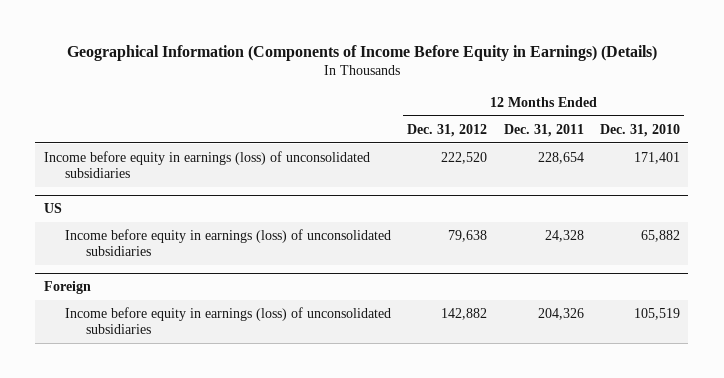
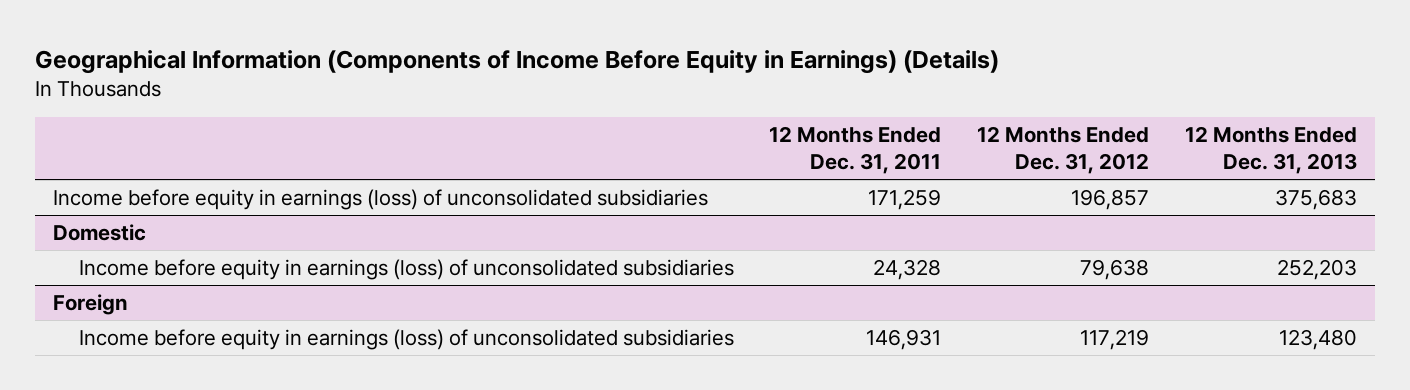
- | 12 Months Ended Dec. 31, 2012 | 12 Months Ended Dec. 31, 2011 | 12 Months Ended Dec. 31, 2010
+ | 12 Months Ended Dec. 31, 2011 | 12 Months Ended Dec. 31, 2012 | 12 Months Ended Dec. 31, 2013
- Income before equity in earnings (loss) of unconsolidated subsidiaries | 222,520 | 228,654 | 171,401
- US
+ Income before equity in earnings (loss) of unconsolidated subsidiaries | 171,259 | 196,857 | 375,683
+ Domestic
@ Foreign
- Income before equity in earnings (loss) of unconsolidated subsidiaries | 142,882 | 204,326 | 105,519
+ Income before equity in earnings (loss) of unconsolidated subsidiaries | 146,931 | 117,219 | 123,480

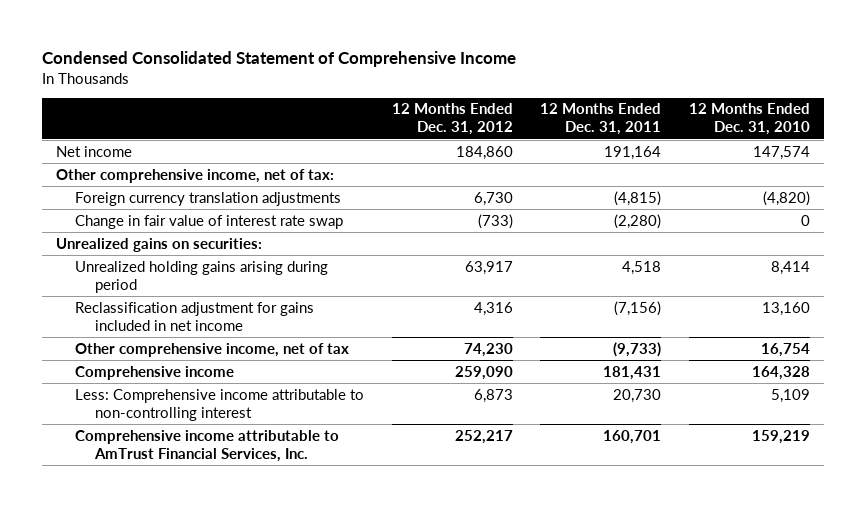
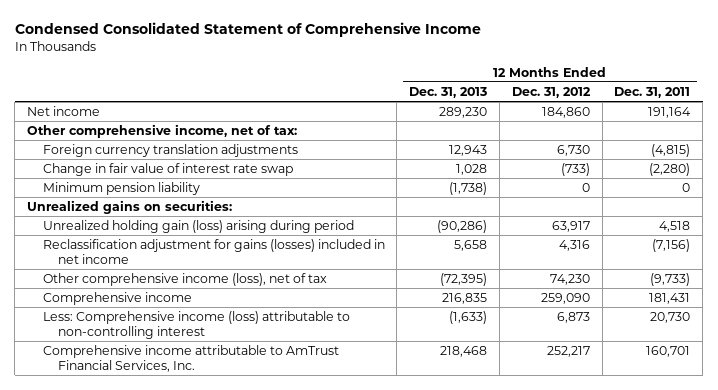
- | 12 Months Ended Dec. 31, 2012 | 12 Months Ended Dec. 31, 2011 | 12 Months Ended Dec. 31, 2010
+ | 12 Months Ended Dec. 31, 2013 | 12 Months Ended Dec. 31, 2012 | 12 Months Ended Dec. 31, 2011
+ Minimum pension liability | (1,738) | 0 | 0
- Unrealized holding gains arising during period | 63,917 | 4,518 | 8,414
- Reclassification adjustment for gains included in net income | 4,316 | (7,156) | 13,160
- Other comprehensive income, net of tax | 74,230 | (9,733) | 16,754
+ Unrealized holding gain (loss) arising during period | (90,286) | 63,917 | 4,518
+ Reclassification adjustment for gains (losses) included in net income | 5,658 | 4,316 | (7,156)
+ Other comprehensive income (loss), net of tax | (72,395) | 74,230 | (9,733)
- Less: Comprehensive income attributable to non-controlling interest | 6,873 | 20,730 | 5,109
+ Less: Comprehensive income (loss) attributable to non-controlling interest | (1,633) | 6,873 | 20,730

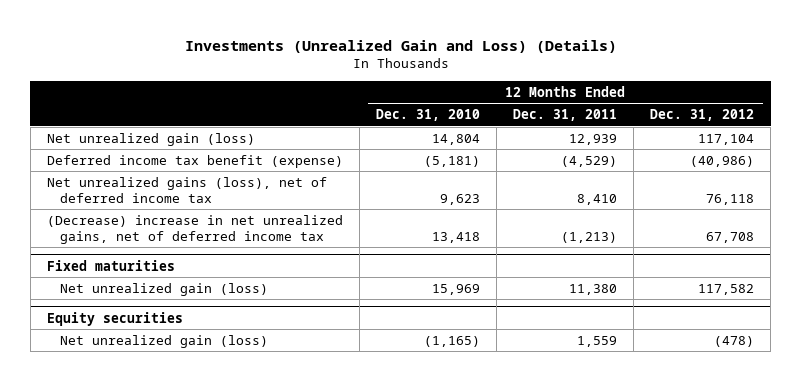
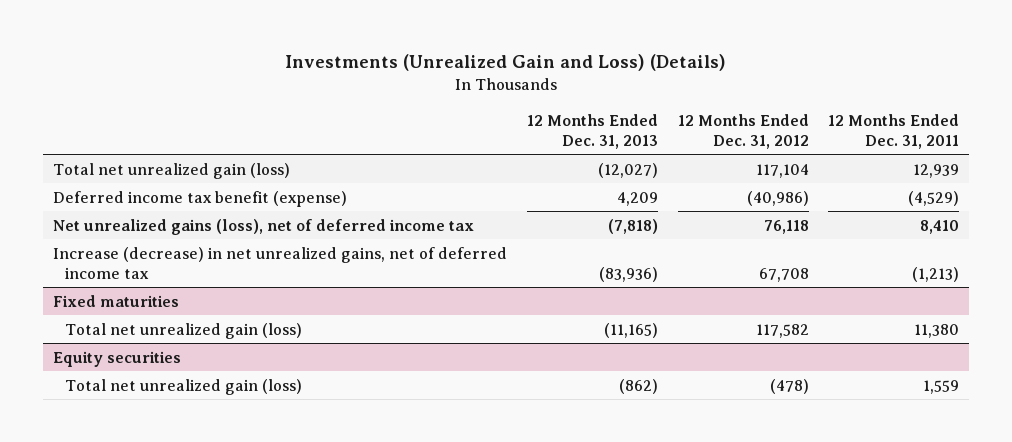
- | 12 Months Ended Dec. 31, 2010 | 12 Months Ended Dec. 31, 2011 | 12 Months Ended Dec. 31, 2012
+ | 12 Months Ended Dec. 31, 2013 | 12 Months Ended Dec. 31, 2012 | 12 Months Ended Dec. 31, 2011
- Net unrealized gain (loss) | 14,804 | 12,939 | 117,104
+ Total net unrealized gain (loss) | (12,027) | 117,104 | 12,939
- (Decrease) increase in net unrealized gains, net of deferred income tax | 13,418 | (1,213) | 67,708
+ Increase (decrease) in net unrealized gains, net of deferred income tax | (83,936) | 67,708 | (1,213)
@ Fixed maturities
- Net unrealized gain (loss) | 15,969 | 11,380 | 117,582
+ Total net unrealized gain (loss) | (11,165) | 117,582 | 11,380
@ Equity securities
- Net unrealized gain (loss) | (1,165) | 1,559 | (478)
+ Total net unrealized gain (loss) | (862) | (478) | 1,559

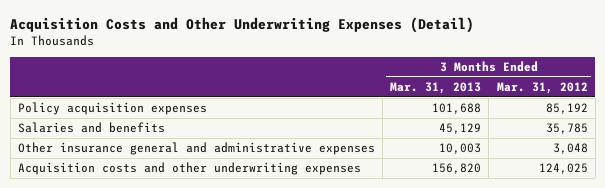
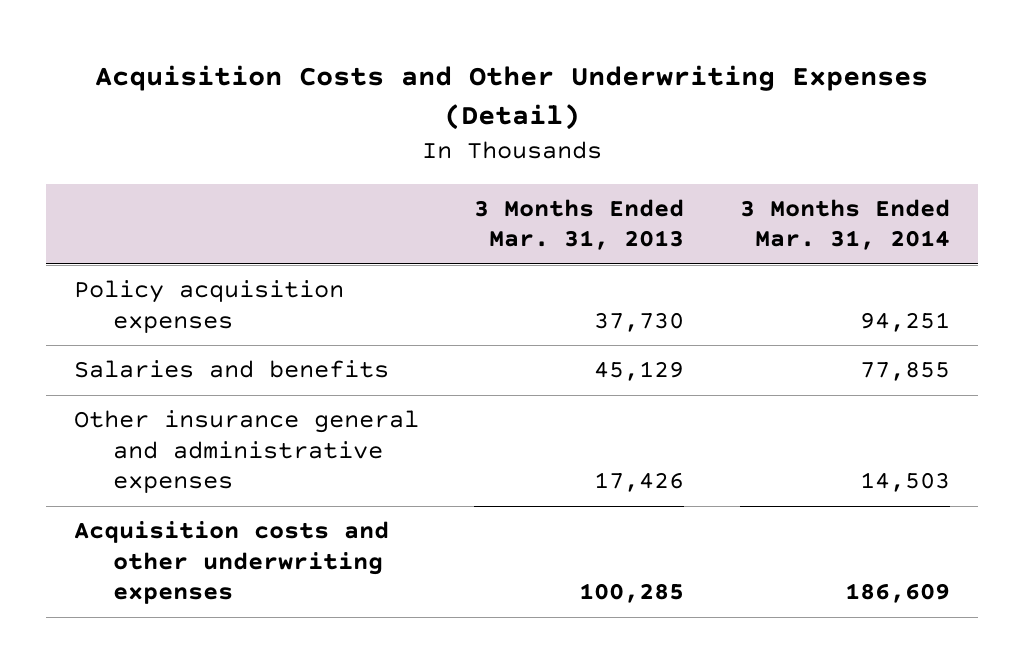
- | 3 Months Ended Mar. 31, 2013 | 3 Months Ended Mar. 31, 2012
+ | 3 Months Ended Mar. 31, 2013 | 3 Months Ended Mar. 31, 2014
- Policy acquisition expenses | 101,688 | 85,192
+ Policy acquisition expenses | 37,730 | 94,251
- Other insurance general and administrative expenses | 10,003 | 3,048
- Acquisition costs and other underwriting expenses | 156,820 | 124,025
+ Other insurance general and administrative expenses | 17,426 | 14,503
+ Acquisition costs and other underwriting expenses | 100,285 | 186,609

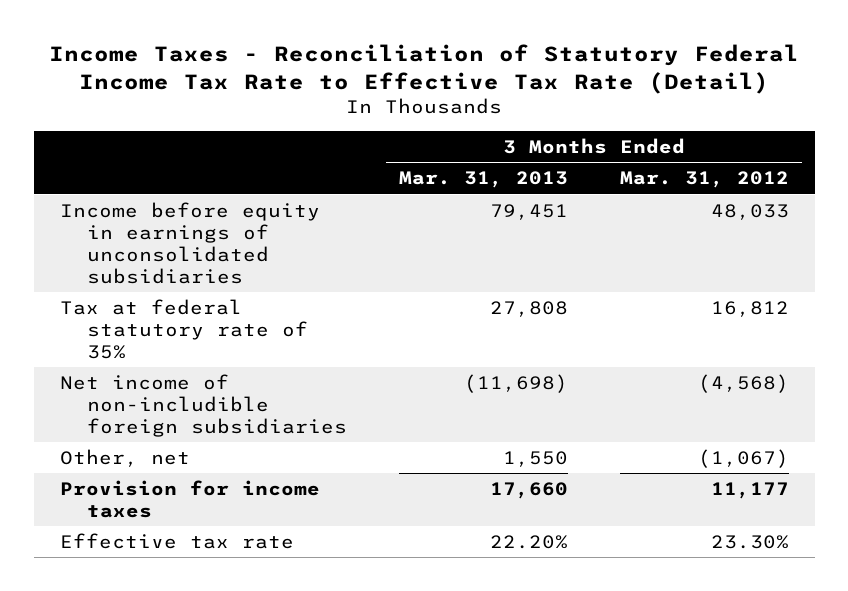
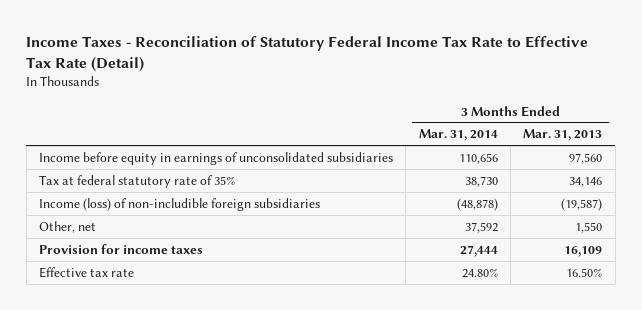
- | 3 Months Ended Mar. 31, 2013 | 3 Months Ended Mar. 31, 2012
+ | 3 Months Ended Mar. 31, 2014 | 3 Months Ended Mar. 31, 2013
- Income before equity in earnings of unconsolidated subsidiaries | 79,451 | 48,033
- Tax at federal statutory rate of 35% | 27,808 | 16,812
- Net income of non-includible foreign subsidiaries | (11,698) | (4,568)
+ Income before equity in earnings of unconsolidated subsidiaries | 110,656 | 97,560
+ Tax at federal statutory rate of 35% | 38,730 | 34,146
+ Income (loss) of non-includible foreign subsidiaries | (48,878) | (19,587)
- Provision for income taxes | 17,660 | 11,177
- Effective tax rate | 22.20% | 23.30%
+ Provision for income taxes | 27,444 | 16,109
+ Effective tax rate | 24.80% | 16.50%

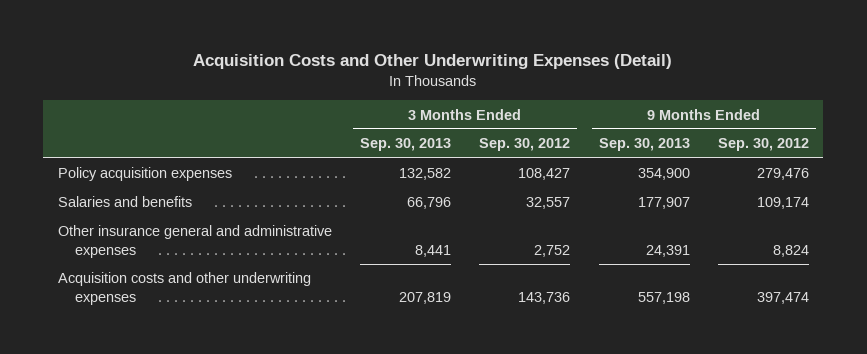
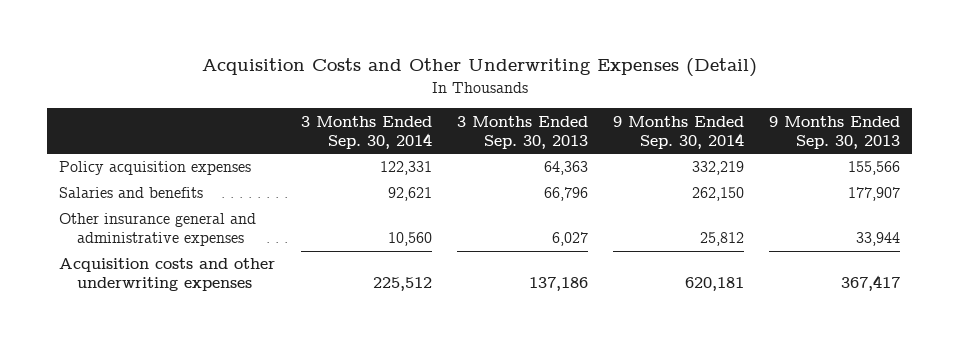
- | 3 Months Ended Sep. 30, 2013 | 3 Months Ended Sep. 30, 2012 | 9 Months Ended Sep. 30, 2013 | 9 Months Ended Sep. 30, 2012
+ | 3 Months Ended Sep. 30, 2014 | 3 Months Ended Sep. 30, 2013 | 9 Months Ended Sep. 30, 2014 | 9 Months Ended Sep. 30, 2013
- Policy acquisition expenses | 132,582 | 108,427 | 354,900 | 279,476
+ Policy acquisition expenses | 122,331 | 64,363 | 332,219 | 155,566
- Other insurance general and administrative expenses | 8,441 | 2,752 | 24,391 | 8,824
- Acquisition costs and other underwriting expenses | 207,819 | 143,736 | 557,198 | 397,474
+ Other insurance general and administrative expenses | 10,560 | 6,027 | 25,812 | 33,944
+ Acquisition costs and other underwriting expenses | 225,512 | 137,186 | 620,181 | 367,417

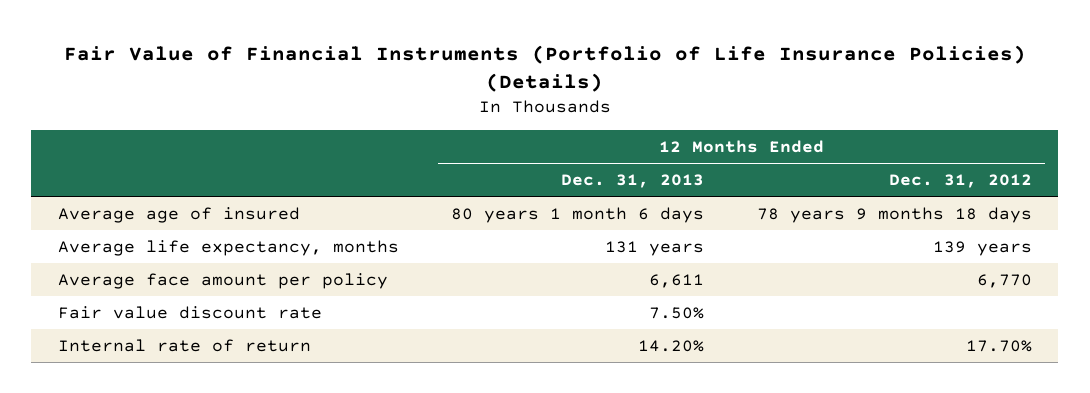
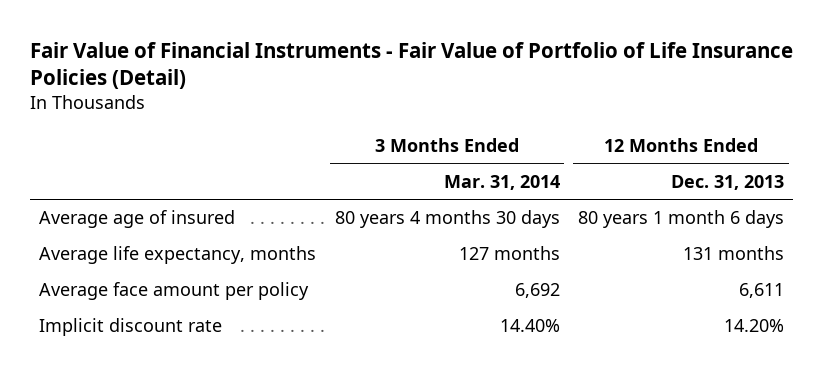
- Fair Value of Financial Instruments (Portfolio of Life Insurance Policies) (Details)
+ Fair Value of Financial Instruments - Fair Value of Portfolio of Life Insurance Policies (Detail)
- | 12 Months Ended Dec. 31, 2013 | 12 Months Ended Dec. 31, 2012
+ | 3 Months Ended Mar. 31, 2014 | 12 Months Ended Dec. 31, 2013
- Average life expectancy, months | 131 years | 139 years
+ Average life expectancy, months | 127 months | 131 months
- Fair value discount rate | 7.50% |
- Internal rate of return | 14.20% | 17.70%
+ Implicit discount rate | 14.40% | 14.20%

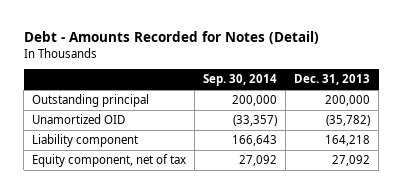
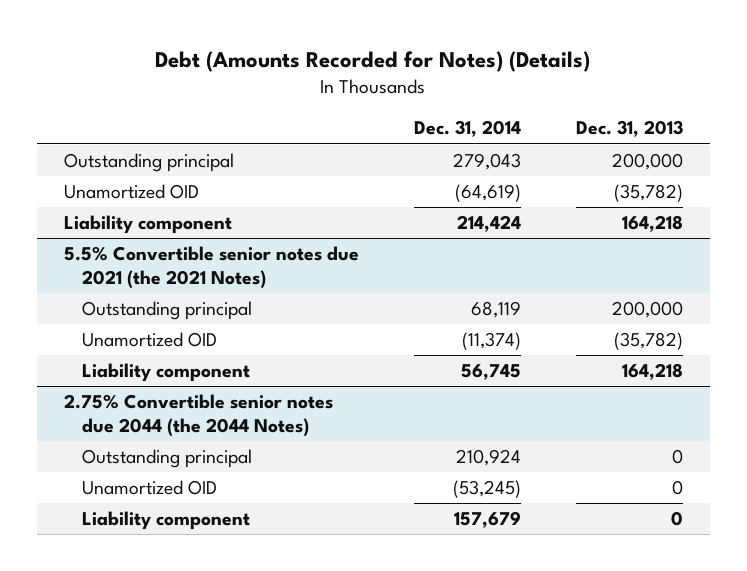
- Debt - Amounts Recorded for Notes (Detail)
+ Debt (Amounts Recorded for Notes) (Details)
- | Sep. 30, 2014 | Dec. 31, 2013
+ | Dec. 31, 2014 | Dec. 31, 2013
- Equity component, net of tax | 27,092 | 27,092
+ 5.5% Convertible senior notes due 2021 (the 2021 Notes)
+ Outstanding principal | 68,119 | 200,000
+ Unamortized OID | (11,374) | (35,782)
+ Liability component | 56,745 | 164,218
+ 2.75% Convertible senior notes due 2044 (the 2044 Notes)
+ Outstanding principal | 210,924 | 0
+ Unamortized OID | (53,245) | 0
+ Liability component | 157,679 | 0

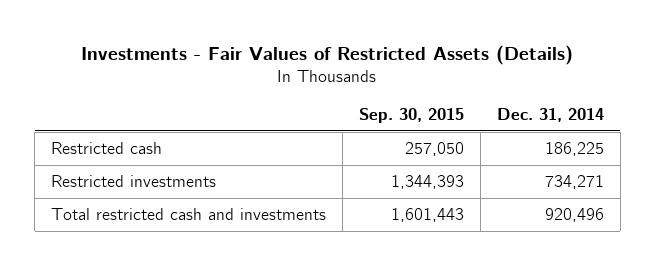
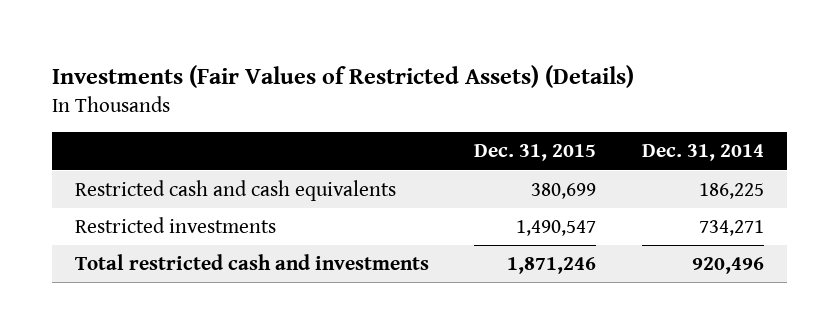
- Investments - Fair Values of Restricted Assets (Details)
+ Investments (Fair Values of Restricted Assets) (Details)
- | Sep. 30, 2015 | Dec. 31, 2014
+ | Dec. 31, 2015 | Dec. 31, 2014
- Restricted cash | 257,050 | 186,225
+ Restricted cash and cash equivalents | 380,699 | 186,225

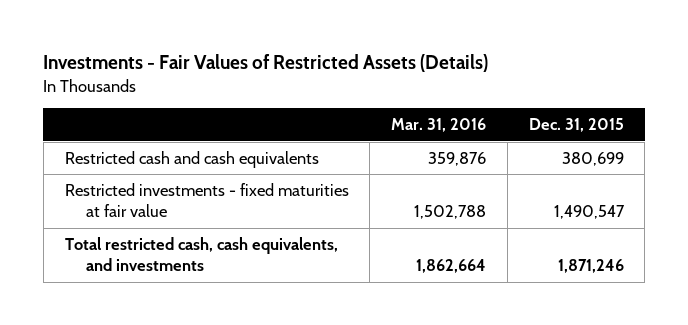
- Investments (Fair Values of Restricted Assets) (Details)
+ Investments - Fair Values of Restricted Assets (Details)
- | Dec. 31, 2015 | Dec. 31, 2014
+ | Mar. 31, 2016 | Dec. 31, 2015
- Restricted investments | 1,490,547 | 734,271
- Total restricted cash and investments | 1,871,246 | 920,496
+ Restricted investments - fixed maturities at fair value | 1,502,788 | 1,490,547
+ Total restricted cash, cash equivalents, and investments | 1,862,664 | 1,871,246

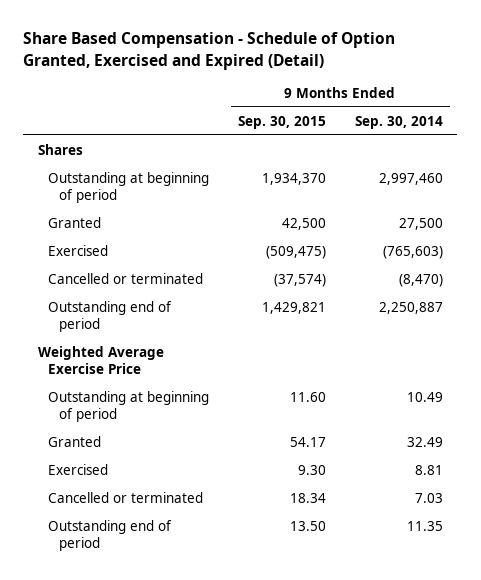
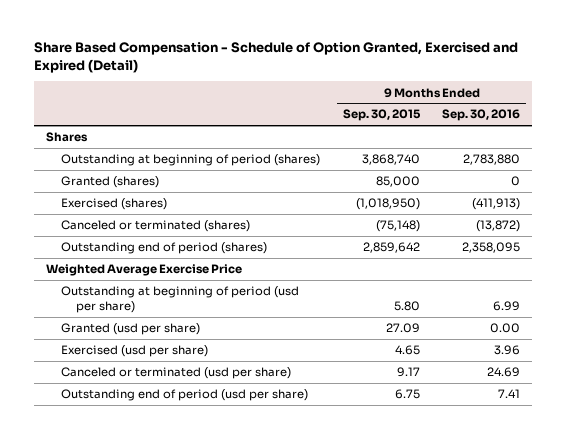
- | 9 Months Ended Sep. 30, 2015 | 9 Months Ended Sep. 30, 2014
+ | 9 Months Ended Sep. 30, 2015 | 9 Months Ended Sep. 30, 2016
- Outstanding at beginning of period | 1,934,370 | 2,997,460
- Granted | 42,500 | 27,500
- Exercised | (509,475) | (765,603)
- Cancelled or terminated | (37,574) | (8,470)
- Outstanding end of period | 1,429,821 | 2,250,887
+ Outstanding at beginning of period (shares) | 3,868,740 | 2,783,880
+ Granted (shares) | 85,000 | 0
+ Exercised (shares) | (1,018,950) | (411,913)
+ Canceled or terminated (shares) | (75,148) | (13,872)
+ Outstanding end of period (shares) | 2,859,642 | 2,358,095
- Outstanding at beginning of period | 11.60 | 10.49
- Granted | 54.17 | 32.49
- Exercised | 9.30 | 8.81
- Cancelled or terminated | 18.34 | 7.03
- Outstanding end of period | 13.50 | 11.35
+ Outstanding at beginning of period (usd per share) | 5.80 | 6.99
+ Granted (usd per share) | 27.09 | 0.00
+ Exercised (usd per share) | 4.65 | 3.96
+ Canceled or terminated (usd per share) | 9.17 | 24.69
+ Outstanding end of period (usd per share) | 6.75 | 7.41

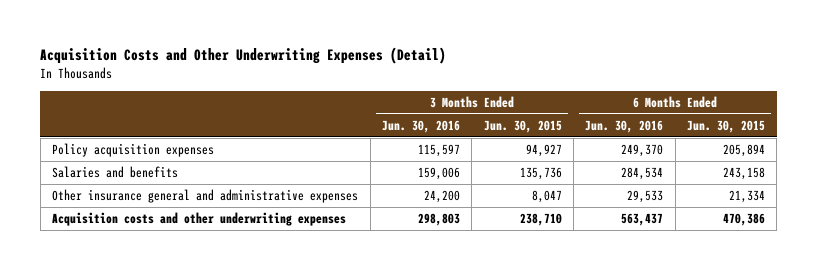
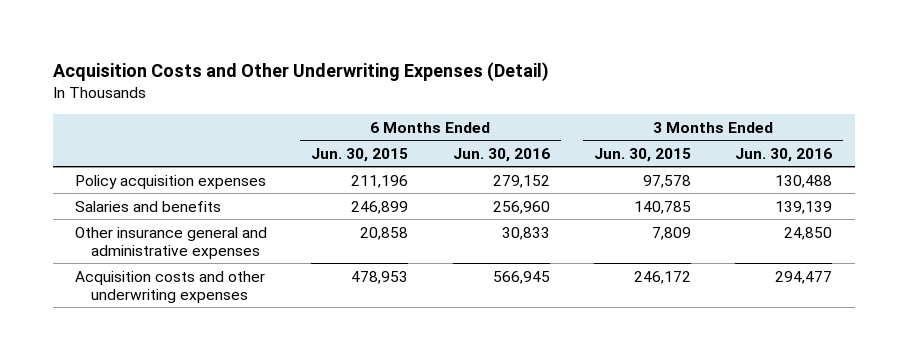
- | 3 Months Ended Jun. 30, 2016 | 3 Months Ended Jun. 30, 2015 | 6 Months Ended Jun. 30, 2016 | 6 Months Ended Jun. 30, 2015
+ | 6 Months Ended Jun. 30, 2015 | 6 Months Ended Jun. 30, 2016 | 3 Months Ended Jun. 30, 2015 | 3 Months Ended Jun. 30, 2016
- Policy acquisition expenses | 115,597 | 94,927 | 249,370 | 205,894
- Salaries and benefits | 159,006 | 135,736 | 284,534 | 243,158
- Other insurance general and administrative expenses | 24,200 | 8,047 | 29,533 | 21,334
- Acquisition costs and other underwriting expenses | 298,803 | 238,710 | 563,437 | 470,386
+ Policy acquisition expenses | 211,196 | 279,152 | 97,578 | 130,488
+ Salaries and benefits | 246,899 | 256,960 | 140,785 | 139,139
+ Other insurance general and administrative expenses | 20,858 | 30,833 | 7,809 | 24,850
+ Acquisition costs and other underwriting expenses | 478,953 | 566,945 | 246,172 | 294,477

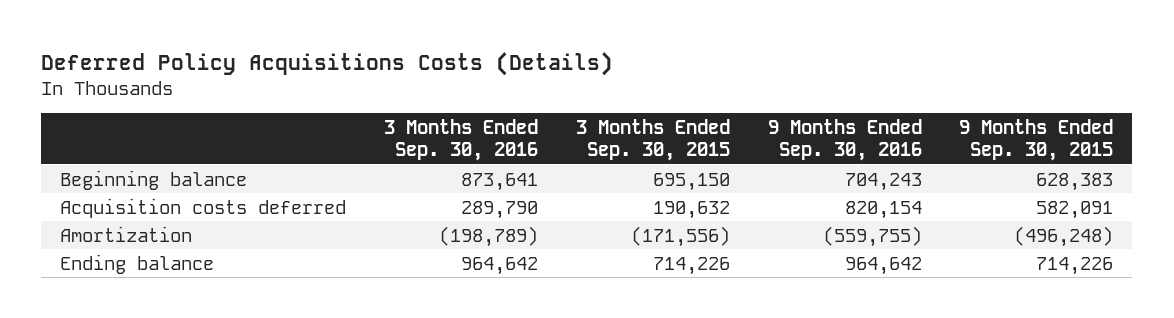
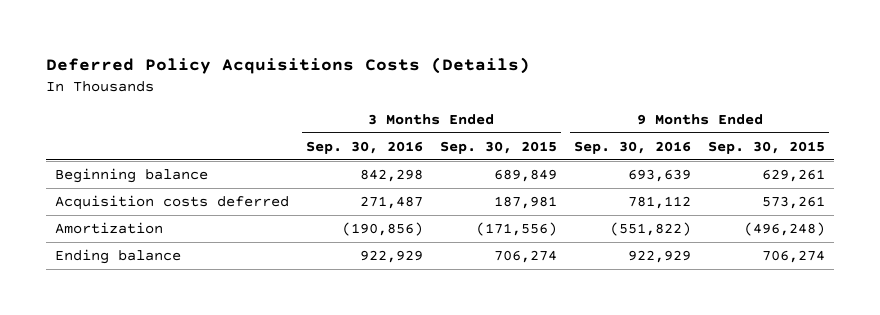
- Beginning balance | 873,641 | 695,150 | 704,243 | 628,383
- Acquisition costs deferred | 289,790 | 190,632 | 820,154 | 582,091
- Amortization | (198,789) | (171,556) | (559,755) | (496,248)
- Ending balance | 964,642 | 714,226 | 964,642 | 714,226
+ Beginning balance | 842,298 | 689,849 | 693,639 | 629,261
+ Acquisition costs deferred | 271,487 | 187,981 | 781,112 | 573,261
+ Amortization | (190,856) | (171,556) | (551,822) | (496,248)
+ Ending balance | 922,929 | 706,274 | 922,929 | 706,274

